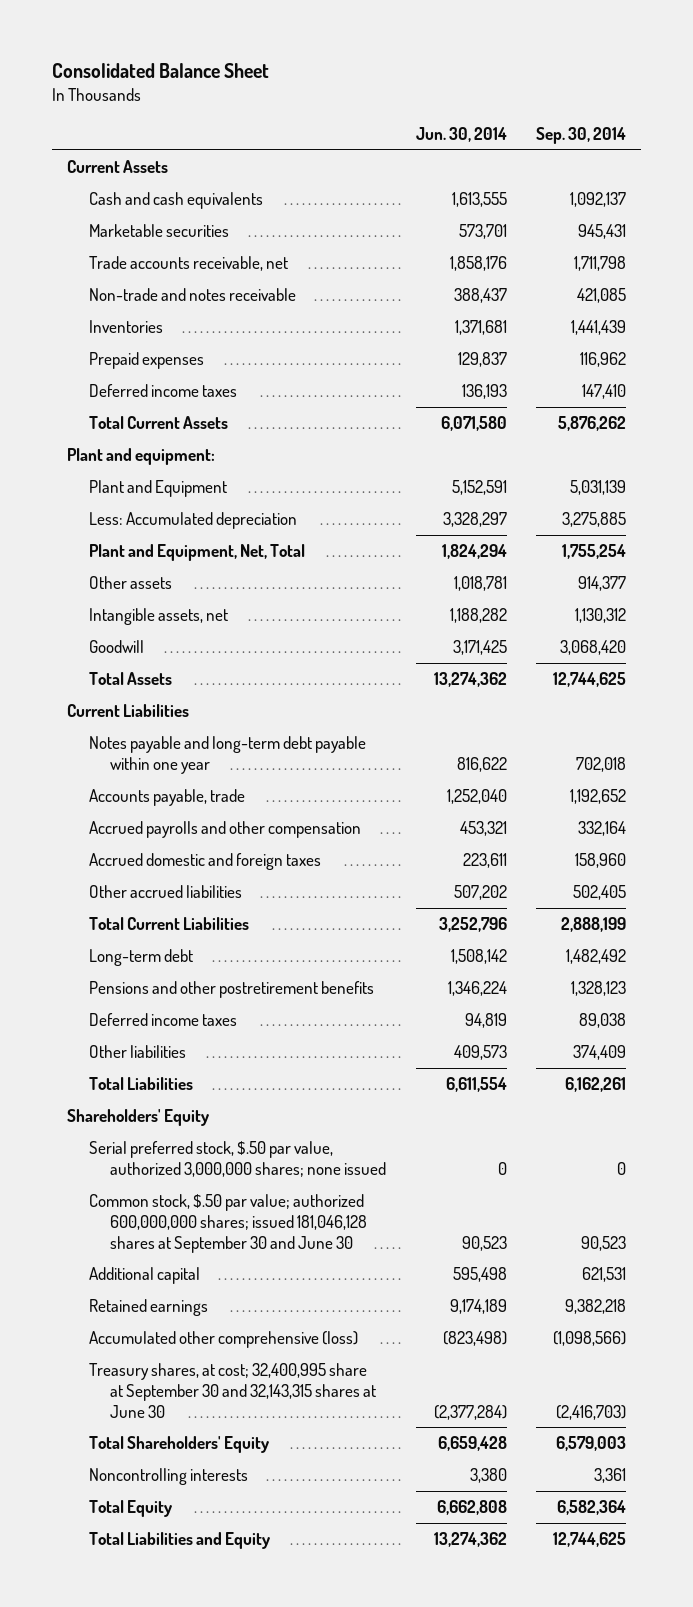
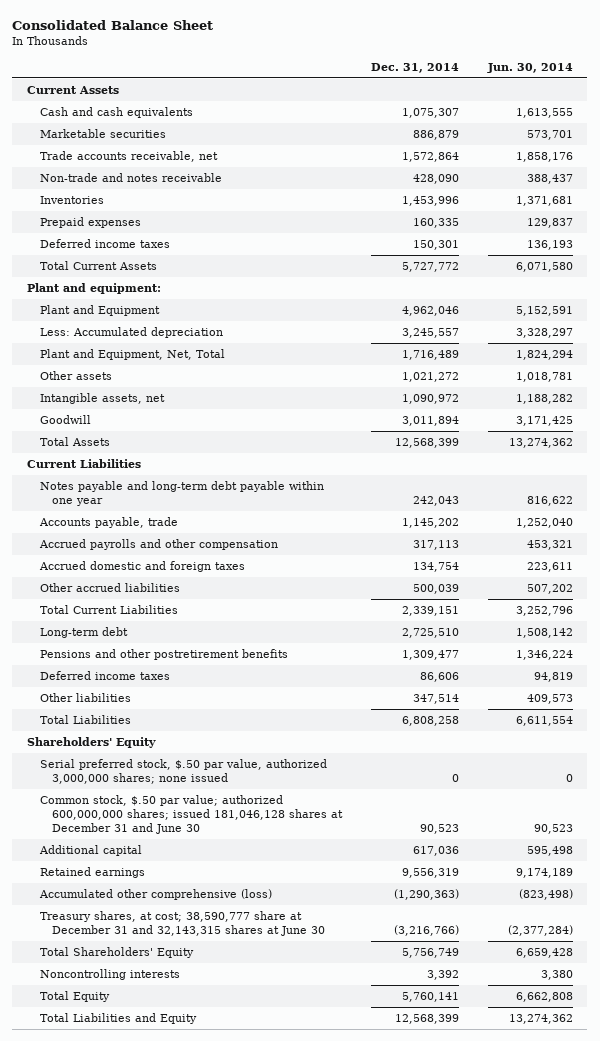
- | Jun. 30, 2014 | Sep. 30, 2014
+ | Dec. 31, 2014 | Jun. 30, 2014
- Common stock, $.50 par value; authorized 600,000,000 shares; issued 181,046,128 shares at September 30 and June 30 | 90,523 | 90,523
+ Common stock, $.50 par value; authorized 600,000,000 shares; issued 181,046,128 shares at December 31 and June 30 | 90,523 | 90,523
- Treasury shares, at cost; 32,400,995 share at September 30 and 32,143,315 shares at June 30 | (2,377,284) | (2,416,703)
+ Treasury shares, at cost; 38,590,777 share at December 31 and 32,143,315 shares at June 30 | (3,216,766) | (2,377,284)

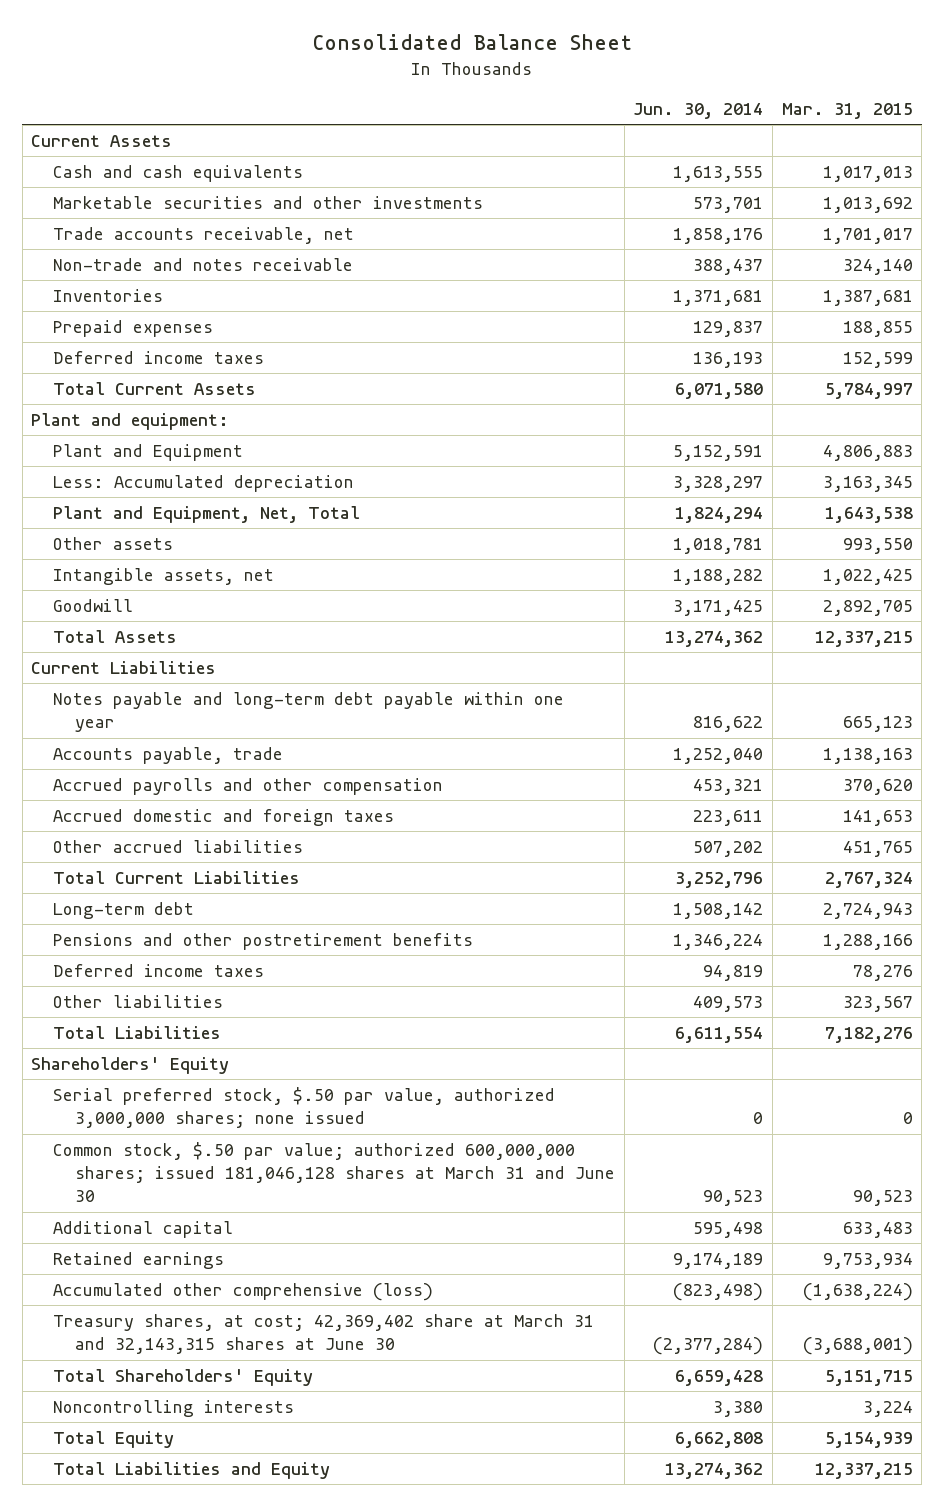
- | Dec. 31, 2014 | Jun. 30, 2014
+ | Jun. 30, 2014 | Mar. 31, 2015
- Marketable securities | 886,879 | 573,701
+ Marketable securities and other investments | 573,701 | 1,013,692
- Common stock, $.50 par value; authorized 600,000,000 shares; issued 181,046,128 shares at December 31 and June 30 | 90,523 | 90,523
+ Common stock, $.50 par value; authorized 600,000,000 shares; issued 181,046,128 shares at March 31 and June 30 | 90,523 | 90,523
- Treasury shares, at cost; 38,590,777 share at December 31 and 32,143,315 shares at June 30 | (3,216,766) | (2,377,284)
+ Treasury shares, at cost; 42,369,402 share at March 31 and 32,143,315 shares at June 30 | (2,377,284) | (3,688,001)

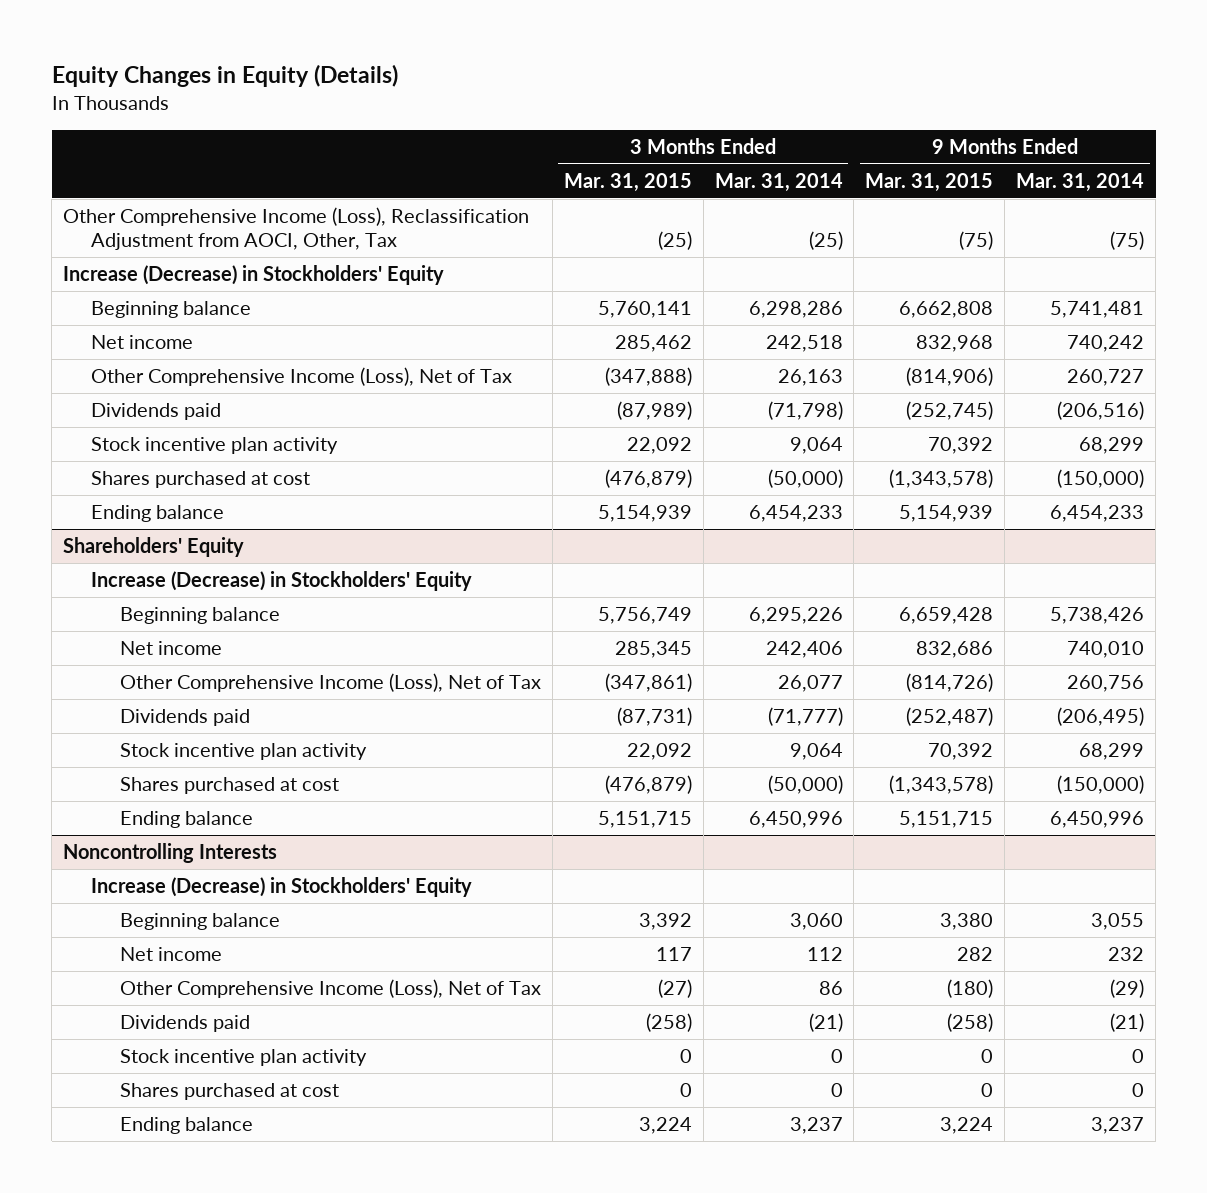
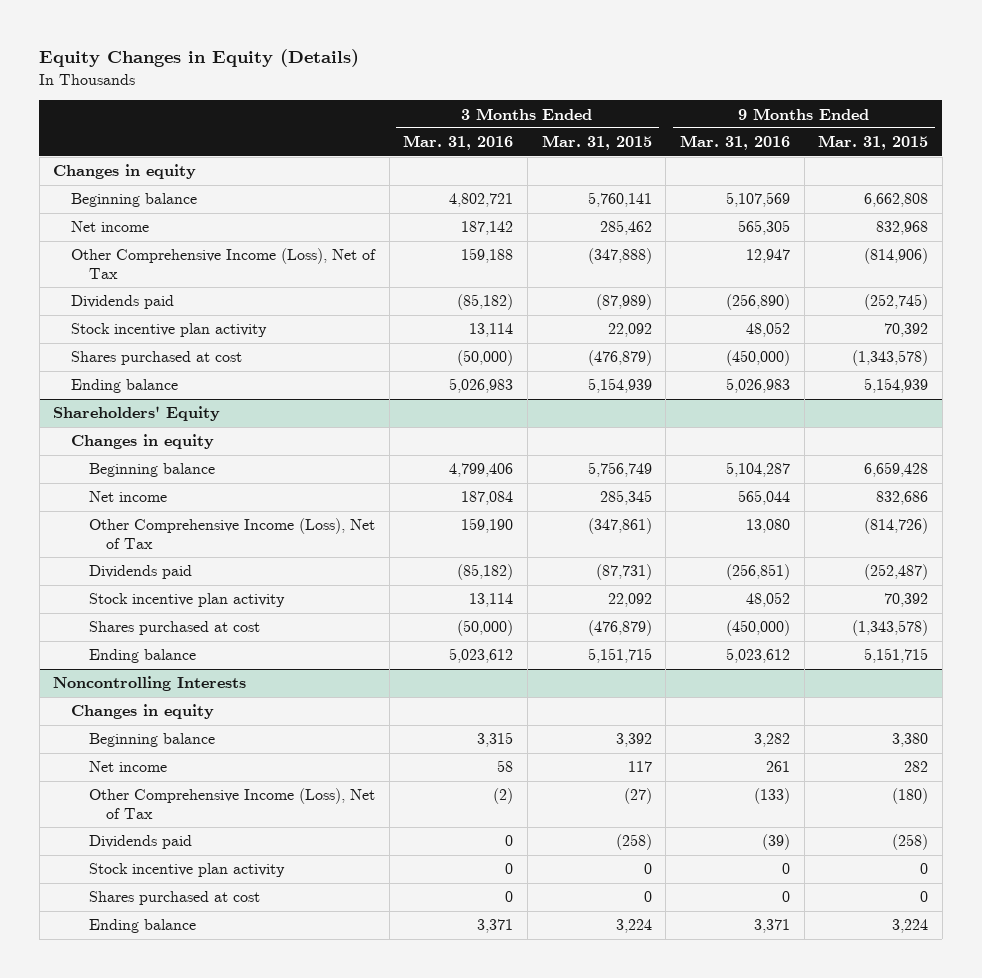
- | 3 Months Ended Mar. 31, 2015 | 3 Months Ended Mar. 31, 2014 | 9 Months Ended Mar. 31, 2015 | 9 Months Ended Mar. 31, 2014
+ | 3 Months Ended Mar. 31, 2016 | 3 Months Ended Mar. 31, 2015 | 9 Months Ended Mar. 31, 2016 | 9 Months Ended Mar. 31, 2015
- Other Comprehensive Income (Loss), Reclassification Adjustment from AOCI, Other, Tax | (25) | (25) | (75) | (75)
- Increase (Decrease) in Stockholders' Equity
+ Changes in equity
@ Shareholders' Equity
- Increase (Decrease) in Stockholders' Equity
+ Changes in equity
@ Noncontrolling Interests
- Increase (Decrease) in Stockholders' Equity
+ Changes in equity

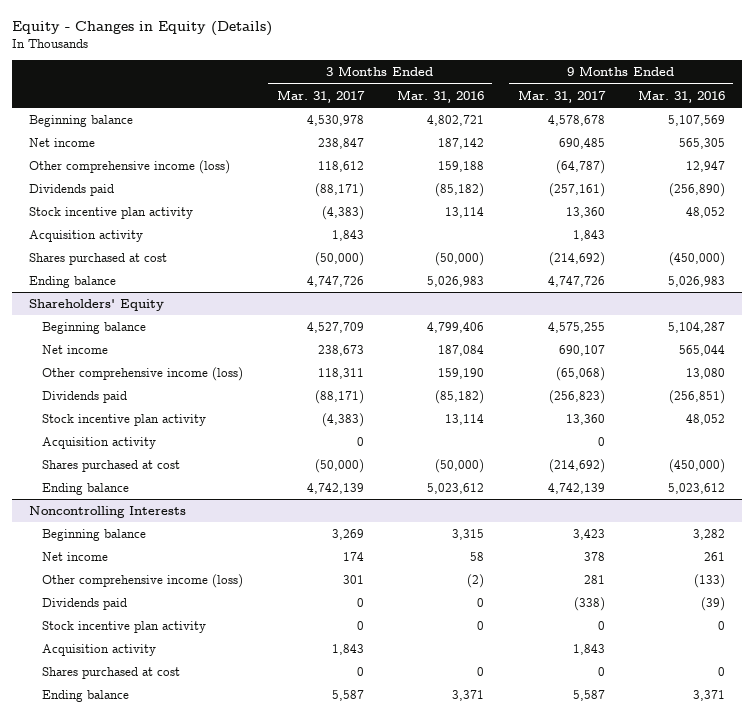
- Equity Changes in Equity (Details)
+ Equity - Changes in Equity (Details)
- | 3 Months Ended Mar. 31, 2016 | 3 Months Ended Mar. 31, 2015 | 9 Months Ended Mar. 31, 2016 | 9 Months Ended Mar. 31, 2015
+ | 3 Months Ended Mar. 31, 2017 | 3 Months Ended Mar. 31, 2016 | 9 Months Ended Mar. 31, 2017 | 9 Months Ended Mar. 31, 2016
- Changes in equity
- Other Comprehensive Income (Loss), Net of Tax | 159,188 | (347,888) | 12,947 | (814,906)
+ Other comprehensive income (loss) | 118,612 | 159,188 | (64,787) | 12,947
+ Acquisition activity | 1,843 | | 1,843 |
@ Shareholders' Equity
- Changes in equity
- Other Comprehensive Income (Loss), Net of Tax | 159,190 | (347,861) | 13,080 | (814,726)
+ Other comprehensive income (loss) | 118,311 | 159,190 | (65,068) | 13,080
+ Acquisition activity | 0 | | 0 |
@ Noncontrolling Interests
- Changes in equity
- Other Comprehensive Income (Loss), Net of Tax | (2) | (27) | (133) | (180)
+ Other comprehensive income (loss) | 301 | (2) | 281 | (133)
+ Acquisition activity | 1,843 | | 1,843 |

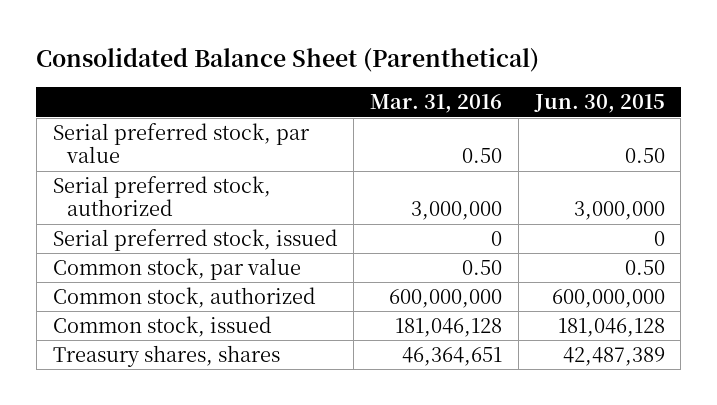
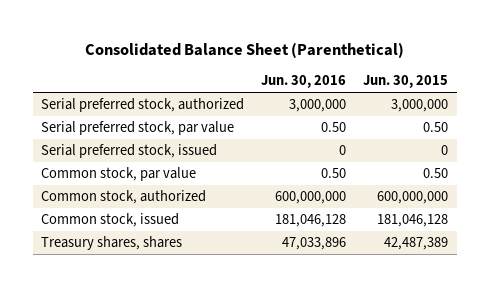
- | Mar. 31, 2016 | Jun. 30, 2015
+ | Jun. 30, 2016 | Jun. 30, 2015
moved down: Serial preferred stock, par value | 0.50 | 0.50

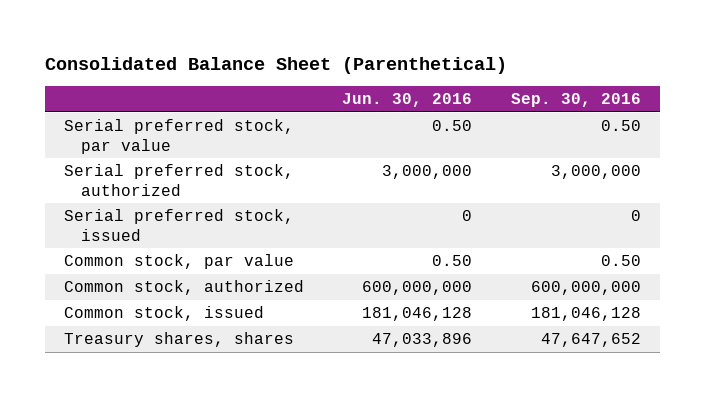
- | Jun. 30, 2016 | Jun. 30, 2015
+ | Jun. 30, 2016 | Sep. 30, 2016
moved down: Serial preferred stock, authorized | 3,000,000 | 3,000,000

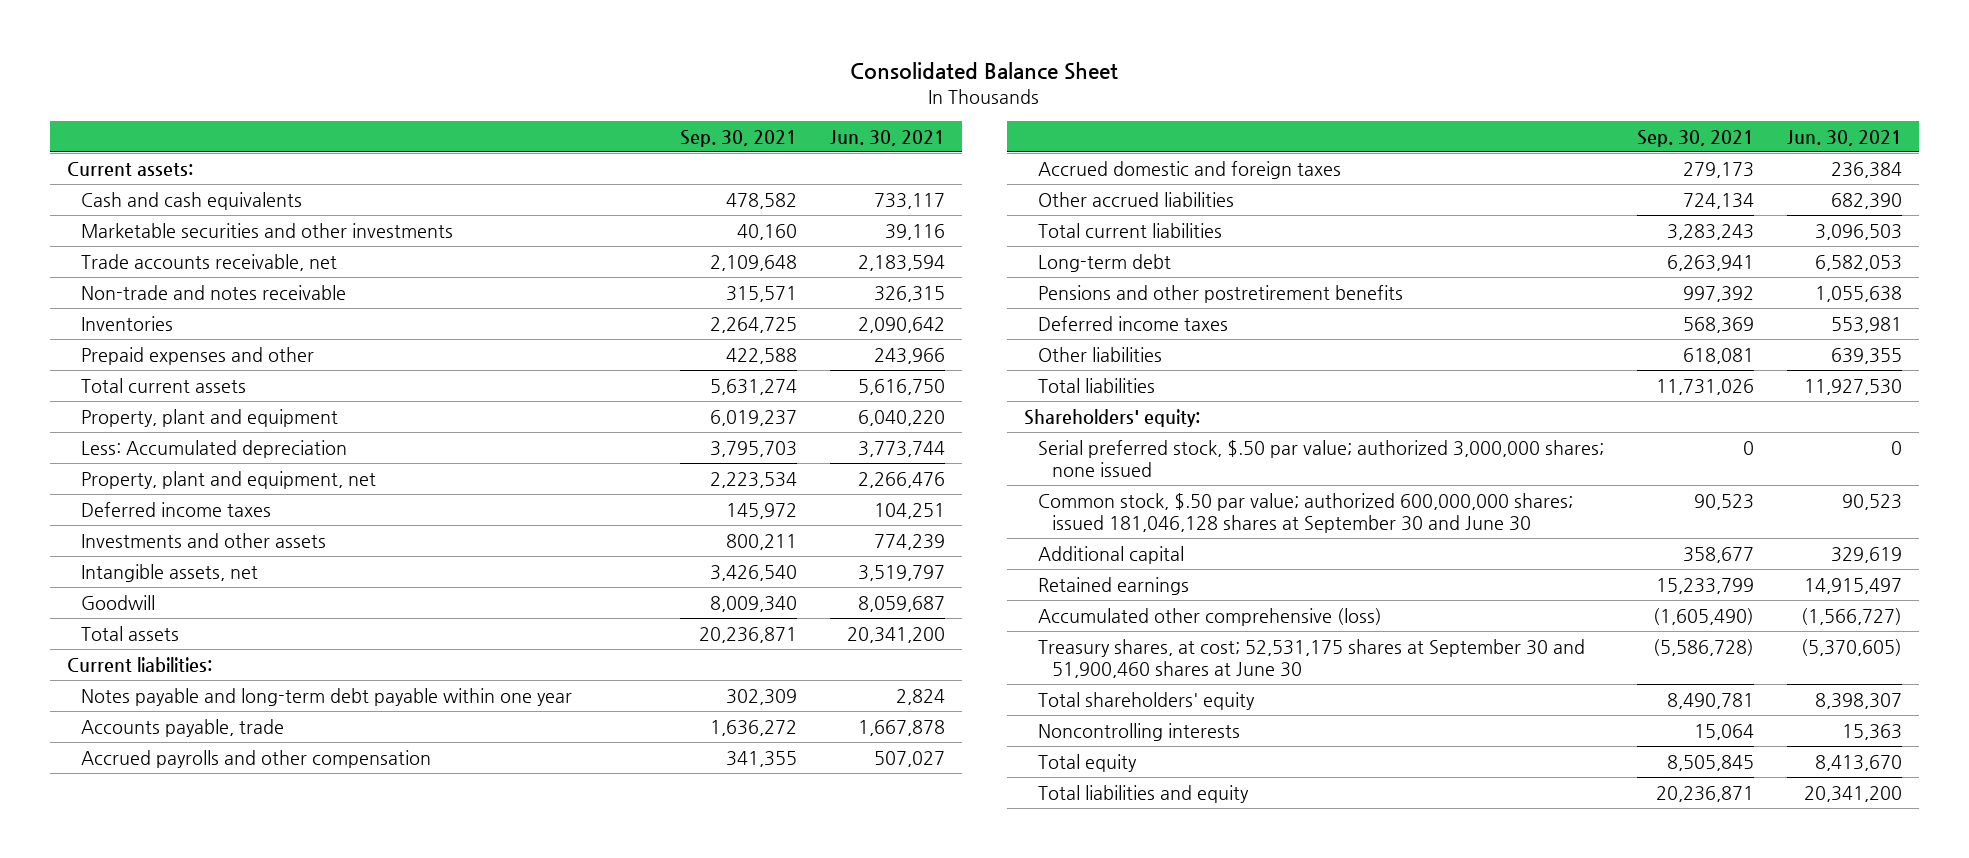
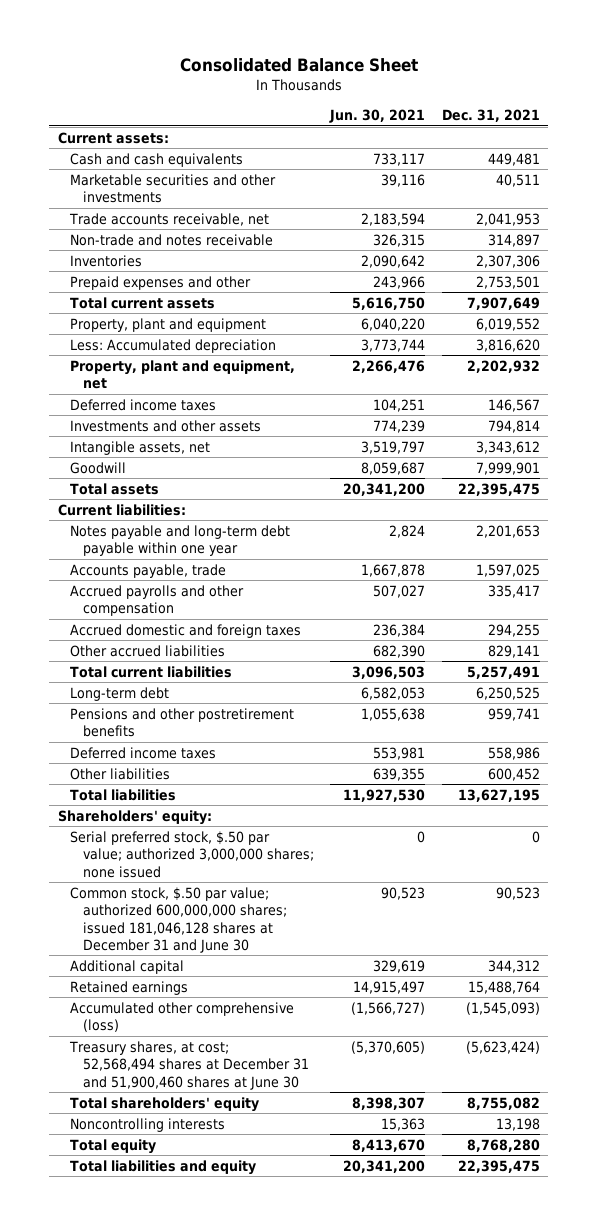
- | Sep. 30, 2021 | Jun. 30, 2021
+ | Jun. 30, 2021 | Dec. 31, 2021
- Common stock, $.50 par value; authorized 600,000,000 shares; issued 181,046,128 shares at September 30 and June 30 | 90,523 | 90,523
+ Common stock, $.50 par value; authorized 600,000,000 shares; issued 181,046,128 shares at December 31 and June 30 | 90,523 | 90,523
- Treasury shares, at cost; 52,531,175 shares at September 30 and 51,900,460 shares at June 30 | (5,586,728) | (5,370,605)
+ Treasury shares, at cost; 52,568,494 shares at December 31 and 51,900,460 shares at June 30 | (5,370,605) | (5,623,424)

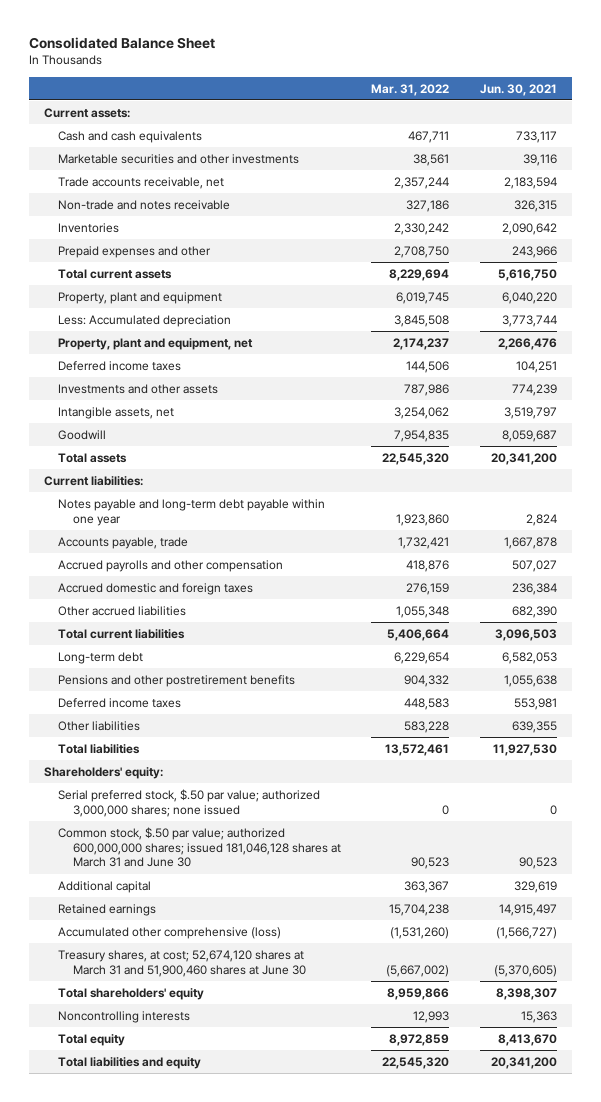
- | Jun. 30, 2021 | Dec. 31, 2021
+ | Mar. 31, 2022 | Jun. 30, 2021
- Common stock, $.50 par value; authorized 600,000,000 shares; issued 181,046,128 shares at December 31 and June 30 | 90,523 | 90,523
+ Common stock, $.50 par value; authorized 600,000,000 shares; issued 181,046,128 shares at March 31 and June 30 | 90,523 | 90,523
- Treasury shares, at cost; 52,568,494 shares at December 31 and 51,900,460 shares at June 30 | (5,370,605) | (5,623,424)
+ Treasury shares, at cost; 52,674,120 shares at March 31 and 51,900,460 shares at June 30 | (5,667,002) | (5,370,605)

